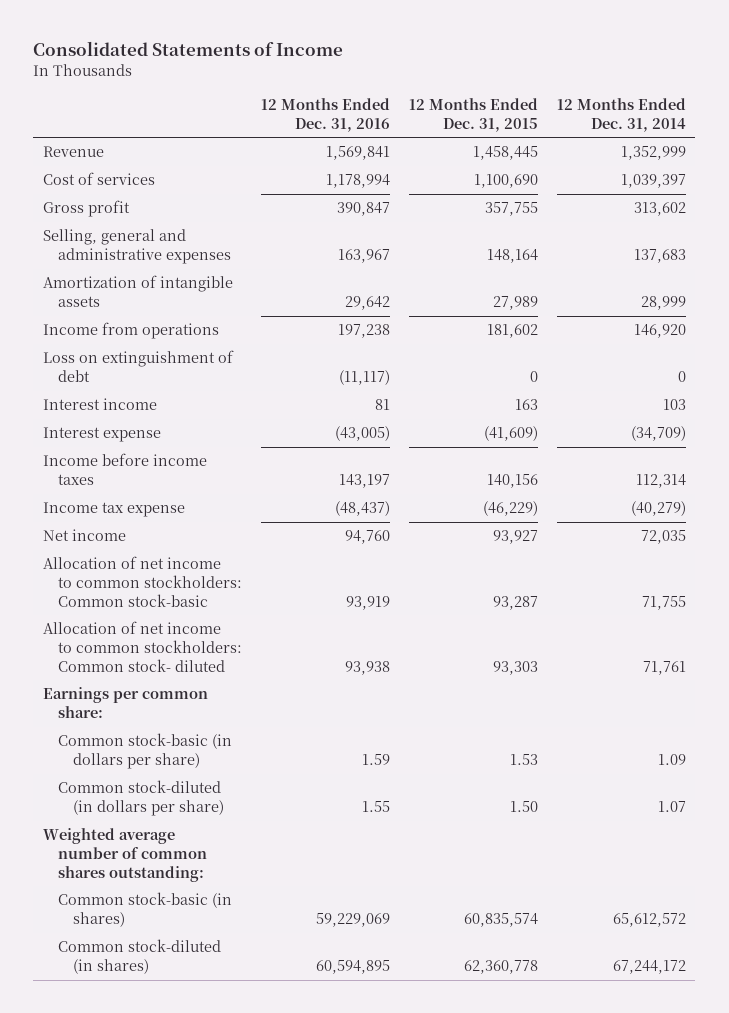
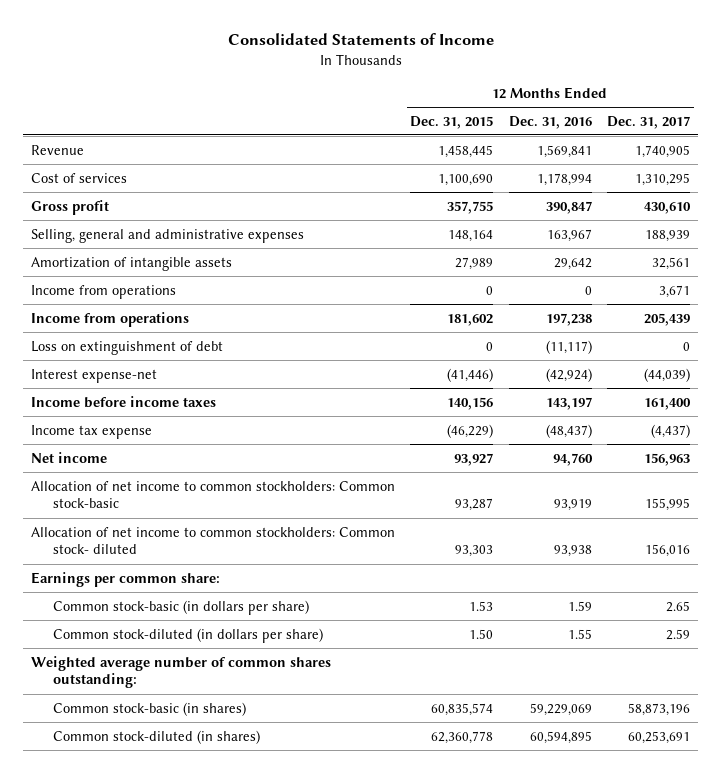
- | 12 Months Ended Dec. 31, 2016 | 12 Months Ended Dec. 31, 2015 | 12 Months Ended Dec. 31, 2014
+ | 12 Months Ended Dec. 31, 2015 | 12 Months Ended Dec. 31, 2016 | 12 Months Ended Dec. 31, 2017
+ Income from operations | 0 | 0 | 3,671
- Interest income | 81 | 163 | 103
- Interest expense | (43,005) | (41,609) | (34,709)
+ Interest expense-net | (41,446) | (42,924) | (44,039)

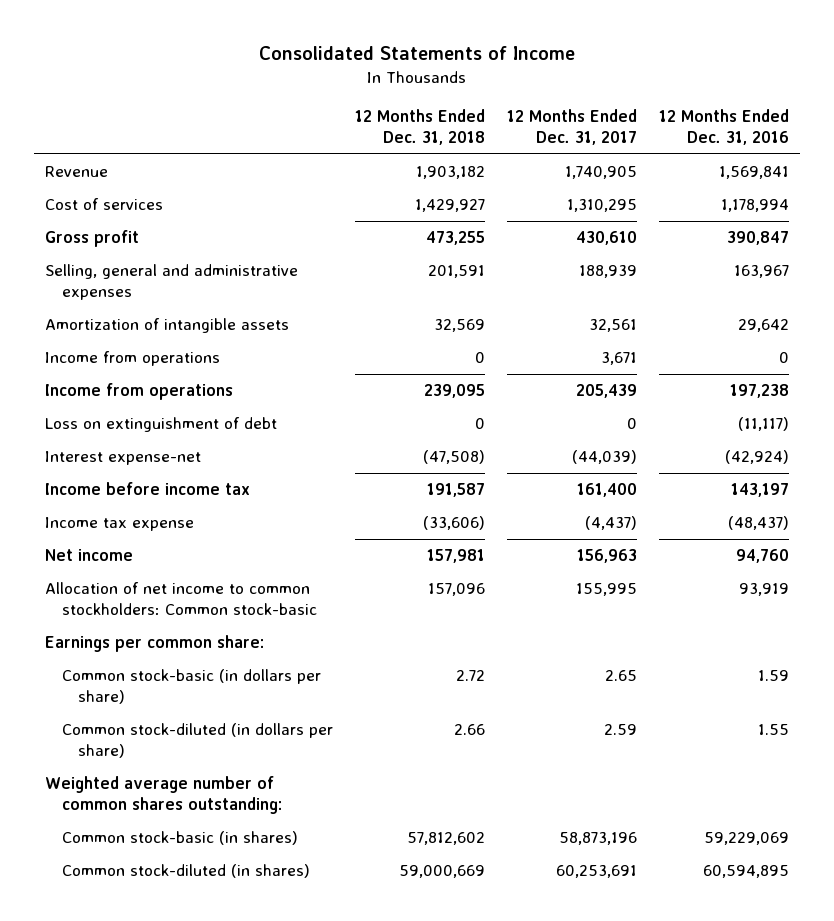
- | 12 Months Ended Dec. 31, 2015 | 12 Months Ended Dec. 31, 2016 | 12 Months Ended Dec. 31, 2017
+ | 12 Months Ended Dec. 31, 2018 | 12 Months Ended Dec. 31, 2017 | 12 Months Ended Dec. 31, 2016
- Income before income taxes | 140,156 | 143,197 | 161,400
+ Income before income tax | 191,587 | 161,400 | 143,197
- Allocation of net income to common stockholders: Common stock- diluted | 93,303 | 93,938 | 156,016

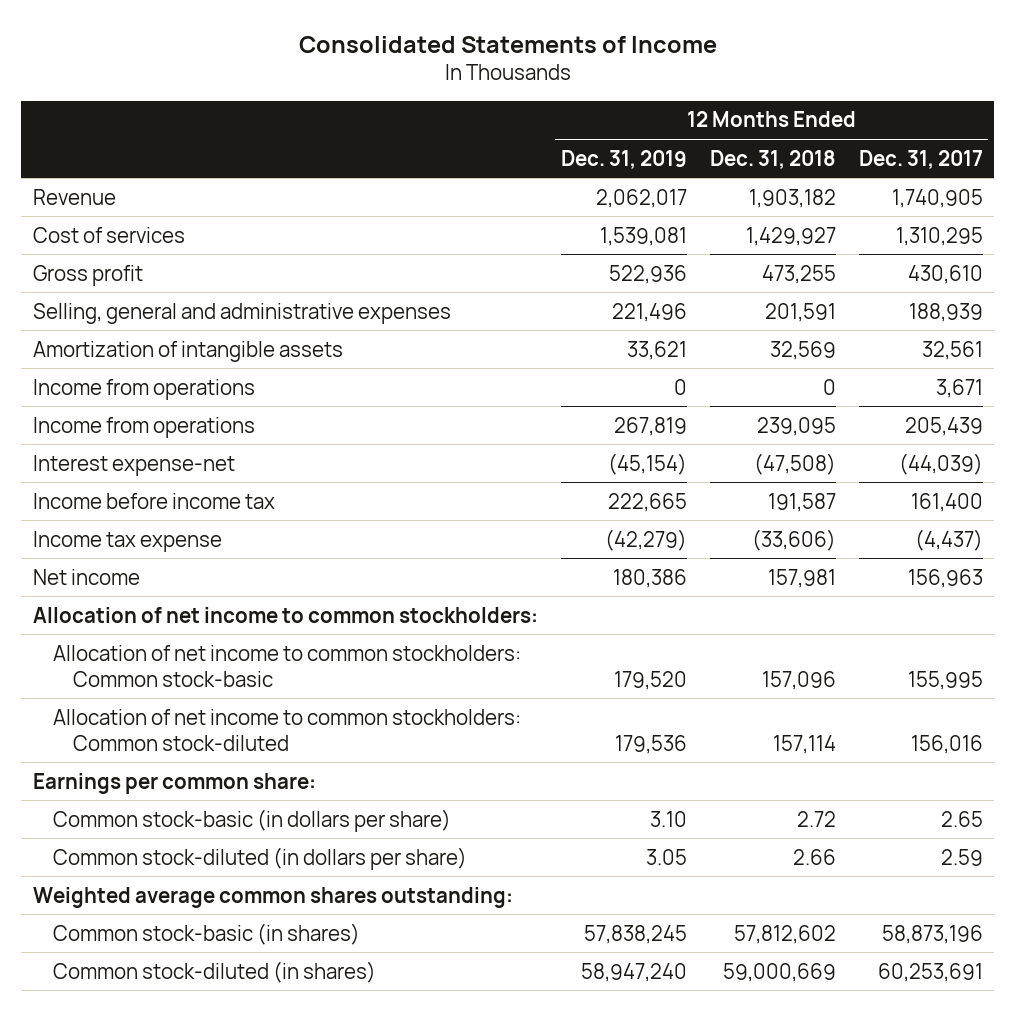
- | 12 Months Ended Dec. 31, 2018 | 12 Months Ended Dec. 31, 2017 | 12 Months Ended Dec. 31, 2016
+ | 12 Months Ended Dec. 31, 2019 | 12 Months Ended Dec. 31, 2018 | 12 Months Ended Dec. 31, 2017
- Loss on extinguishment of debt | 0 | 0 | (11,117)
+ Allocation of net income to common stockholders:
+ Allocation of net income to common stockholders: Common stock-diluted | 179,536 | 157,114 | 156,016
- Weighted average number of common shares outstanding:
+ Weighted average common shares outstanding:

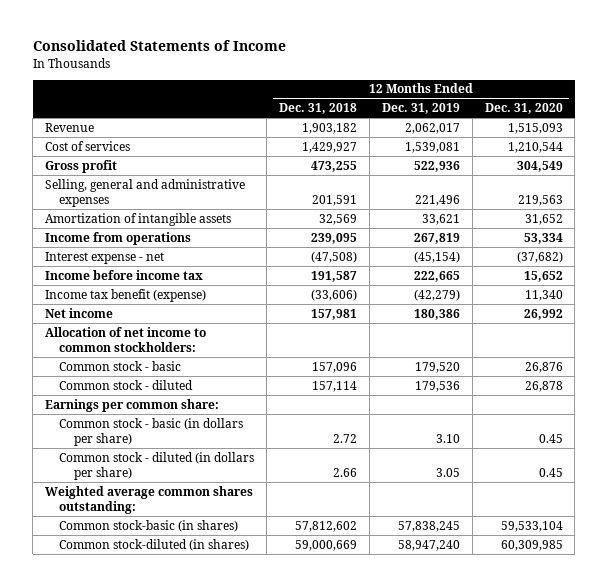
- | 12 Months Ended Dec. 31, 2019 | 12 Months Ended Dec. 31, 2018 | 12 Months Ended Dec. 31, 2017
+ | 12 Months Ended Dec. 31, 2018 | 12 Months Ended Dec. 31, 2019 | 12 Months Ended Dec. 31, 2020
- Income from operations | 0 | 0 | 3,671
- Interest expense-net | (45,154) | (47,508) | (44,039)
+ Interest expense - net | (47,508) | (45,154) | (37,682)
- Income tax expense | (42,279) | (33,606) | (4,437)
+ Income tax benefit (expense) | (33,606) | (42,279) | 11,340
- Allocation of net income to common stockholders: Common stock-basic | 179,520 | 157,096 | 155,995
- Allocation of net income to common stockholders: Common stock-diluted | 179,536 | 157,114 | 156,016
+ Common stock - basic | 157,096 | 179,520 | 26,876
+ Common stock - diluted | 157,114 | 179,536 | 26,878
- Common stock-basic (in dollars per share) | 3.10 | 2.72 | 2.65
- Common stock-diluted (in dollars per share) | 3.05 | 2.66 | 2.59
+ Common stock - basic (in dollars per share) | 2.72 | 3.10 | 0.45
+ Common stock - diluted (in dollars per share) | 2.66 | 3.05 | 0.45

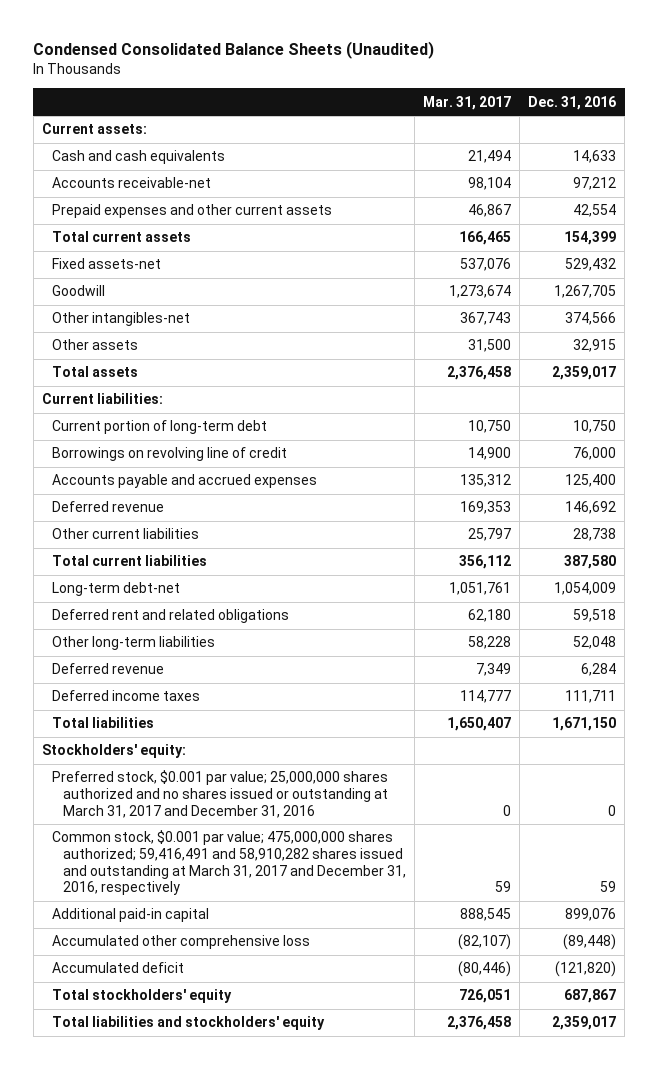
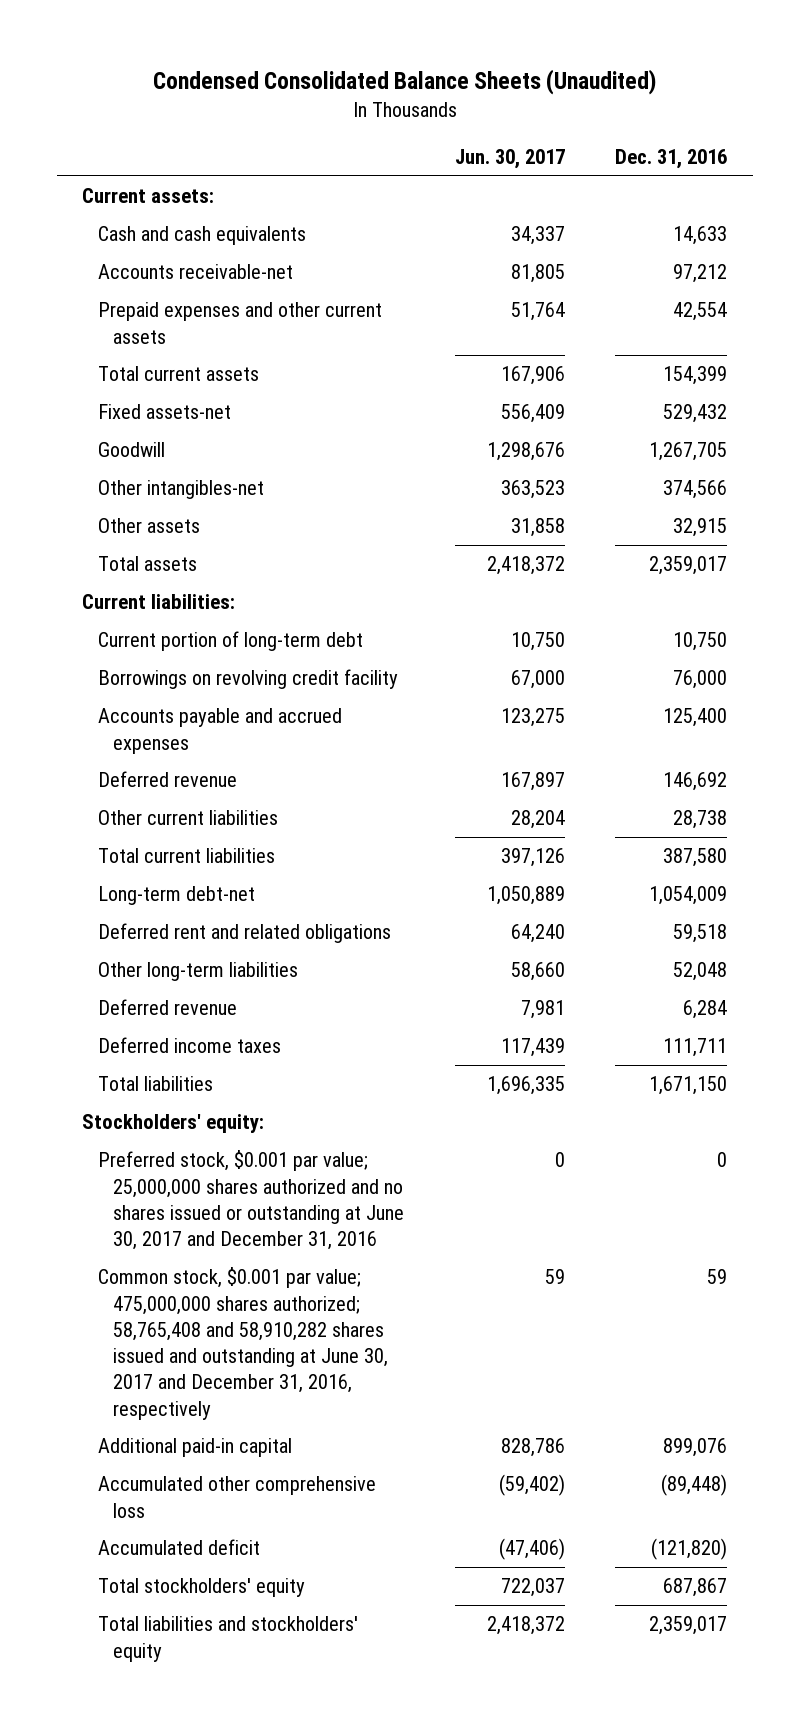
- | Mar. 31, 2017 | Dec. 31, 2016
+ | Jun. 30, 2017 | Dec. 31, 2016
- Borrowings on revolving line of credit | 14,900 | 76,000
+ Borrowings on revolving credit facility | 67,000 | 76,000
- Preferred stock, $0.001 par value; 25,000,000 shares authorized and no shares issued or outstanding at March 31, 2017 and December 31, 2016 | 0 | 0
- Common stock, $0.001 par value; 475,000,000 shares authorized; 59,416,491 and 58,910,282 shares issued and outstanding at March 31, 2017 and December 31, 2016, respectively | 59 | 59
+ Preferred stock, $0.001 par value; 25,000,000 shares authorized and no shares issued or outstanding at June 30, 2017 and December 31, 2016 | 0 | 0
+ Common stock, $0.001 par value; 475,000,000 shares authorized; 58,765,408 and 58,910,282 shares issued and outstanding at June 30, 2017 and December 31, 2016, respectively | 59 | 59

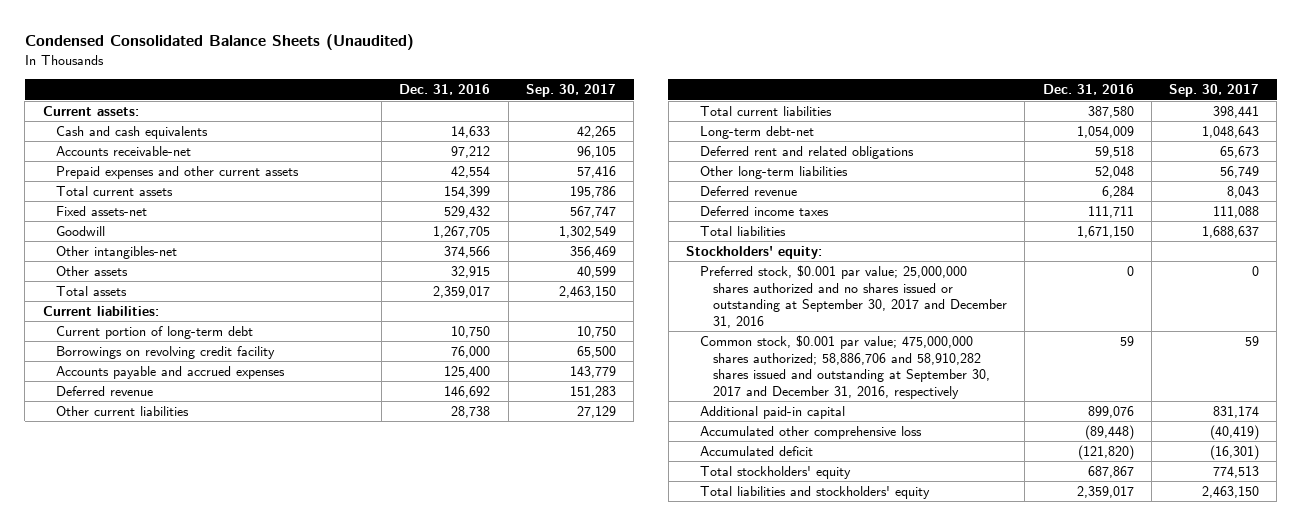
- | Jun. 30, 2017 | Dec. 31, 2016
+ | Dec. 31, 2016 | Sep. 30, 2017
- Preferred stock, $0.001 par value; 25,000,000 shares authorized and no shares issued or outstanding at June 30, 2017 and December 31, 2016 | 0 | 0
- Common stock, $0.001 par value; 475,000,000 shares authorized; 58,765,408 and 58,910,282 shares issued and outstanding at June 30, 2017 and December 31, 2016, respectively | 59 | 59
+ Preferred stock, $0.001 par value; 25,000,000 shares authorized and no shares issued or outstanding at September 30, 2017 and December 31, 2016 | 0 | 0
+ Common stock, $0.001 par value; 475,000,000 shares authorized; 58,886,706 and 58,910,282 shares issued and outstanding at September 30, 2017 and December 31, 2016, respectively | 59 | 59

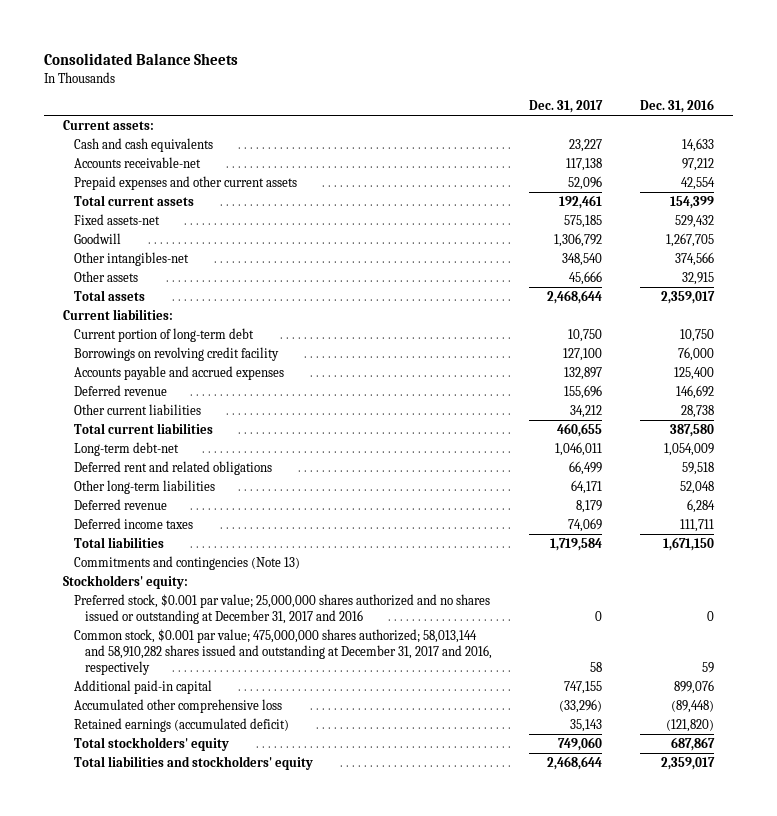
- Condensed Consolidated Balance Sheets (Unaudited)
+ Consolidated Balance Sheets
- | Dec. 31, 2016 | Sep. 30, 2017
+ | Dec. 31, 2017 | Dec. 31, 2016
+ Commitments and contingencies (Note 13)
- Preferred stock, $0.001 par value; 25,000,000 shares authorized and no shares issued or outstanding at September 30, 2017 and December 31, 2016 | 0 | 0
- Common stock, $0.001 par value; 475,000,000 shares authorized; 58,886,706 and 58,910,282 shares issued and outstanding at September 30, 2017 and December 31, 2016, respectively | 59 | 59
+ Preferred stock, $0.001 par value; 25,000,000 shares authorized and no shares issued or outstanding at December 31, 2017 and 2016 | 0 | 0
+ Common stock, $0.001 par value; 475,000,000 shares authorized; 58,013,144 and 58,910,282 shares issued and outstanding at December 31, 2017 and 2016, respectively | 58 | 59
- Accumulated deficit | (121,820) | (16,301)
+ Retained earnings (accumulated deficit) | 35,143 | (121,820)

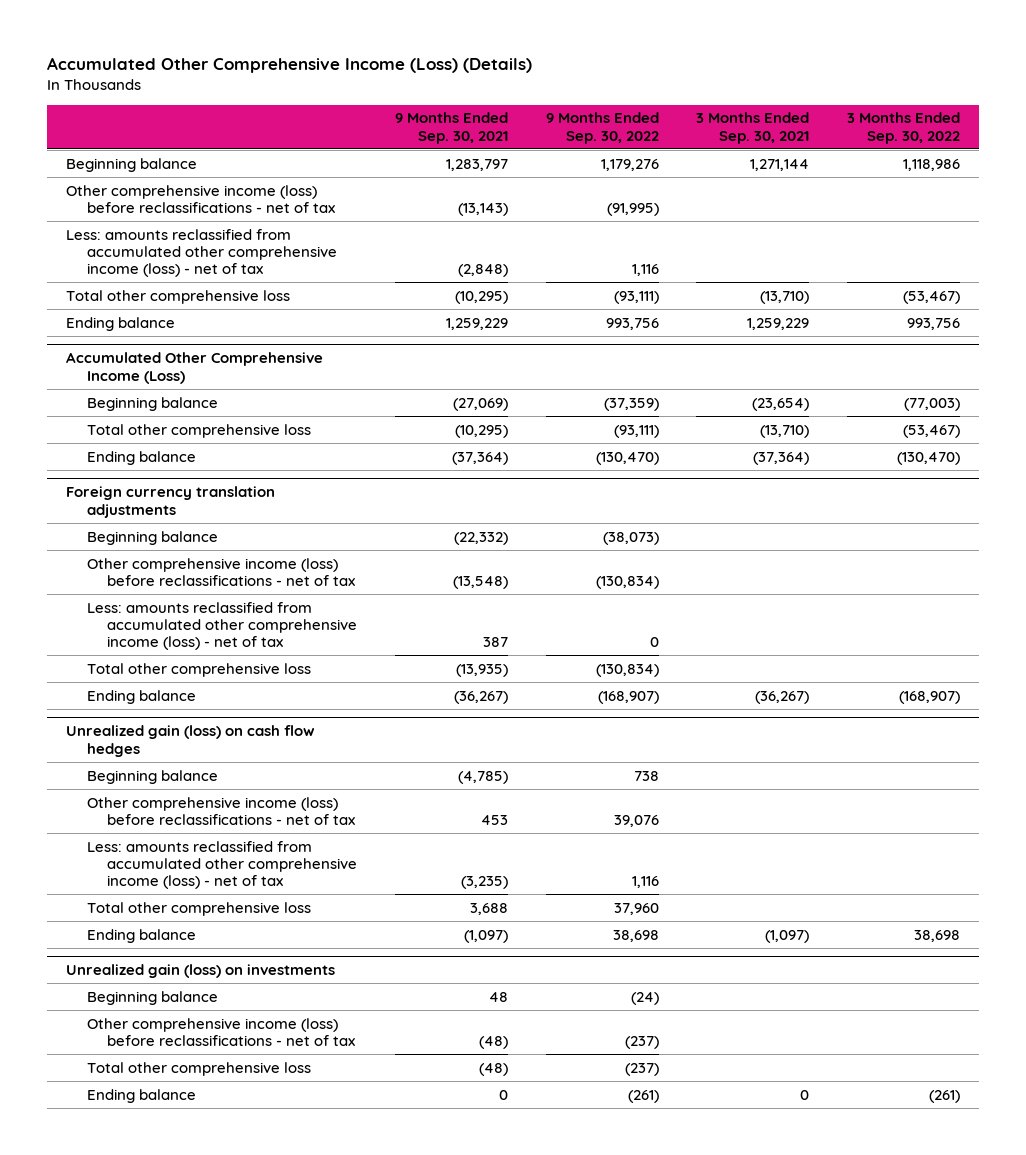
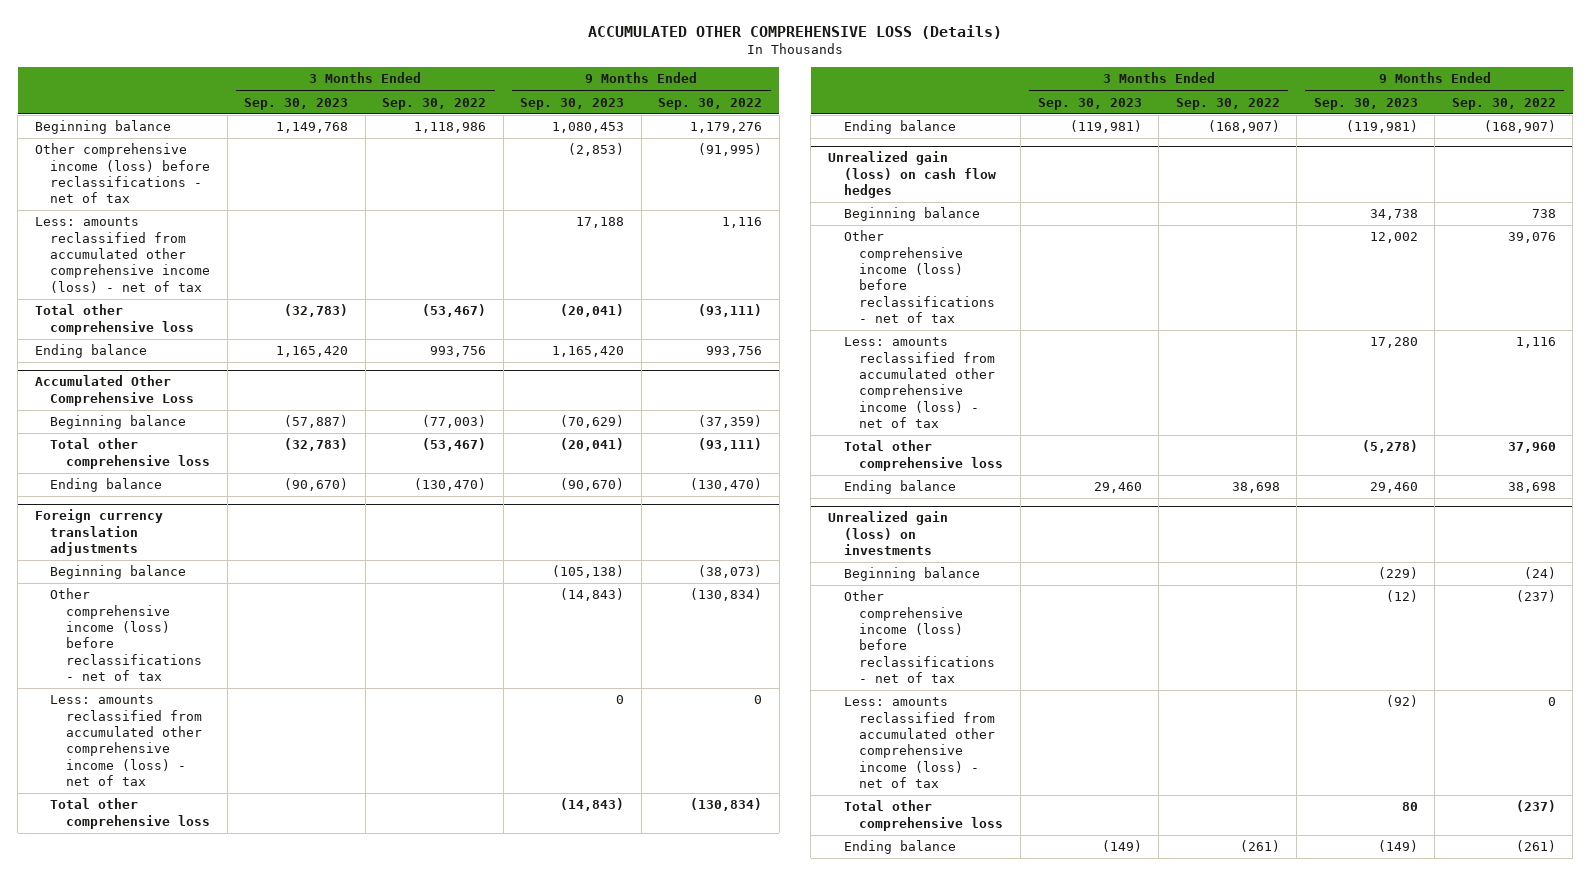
- Accumulated Other Comprehensive Income (Loss) (Details)
+ ACCUMULATED OTHER COMPREHENSIVE LOSS (Details)
- | 9 Months Ended Sep. 30, 2021 | 9 Months Ended Sep. 30, 2022 | 3 Months Ended Sep. 30, 2021 | 3 Months Ended Sep. 30, 2022
+ | 3 Months Ended Sep. 30, 2023 | 3 Months Ended Sep. 30, 2022 | 9 Months Ended Sep. 30, 2023 | 9 Months Ended Sep. 30, 2022
- Accumulated Other Comprehensive Income (Loss)
+ Accumulated Other Comprehensive Loss
@ Unrealized gain (loss) on investments
+ Less: amounts reclassified from accumulated other comprehensive income (loss) - net of tax | | | (92) | 0

